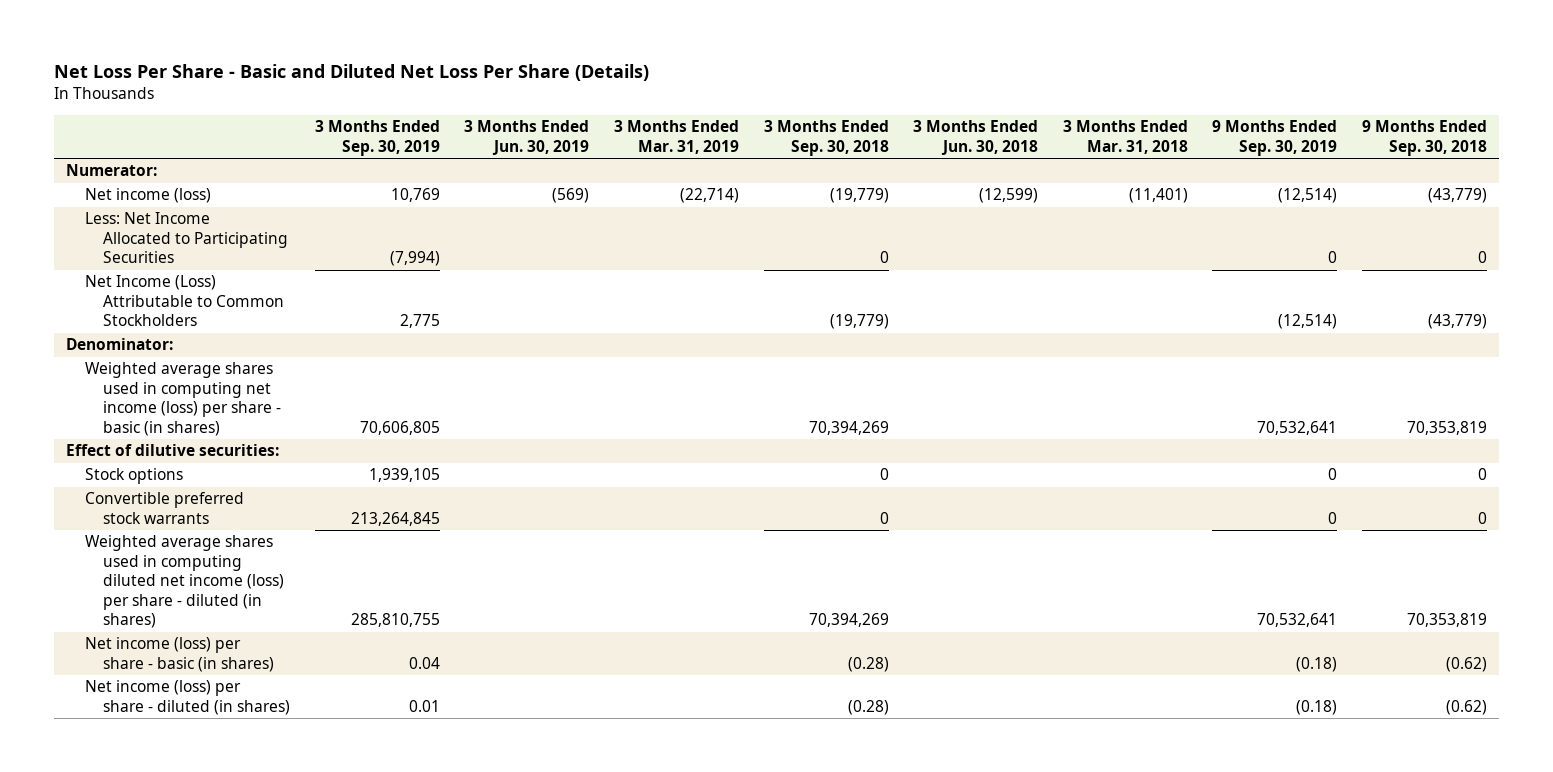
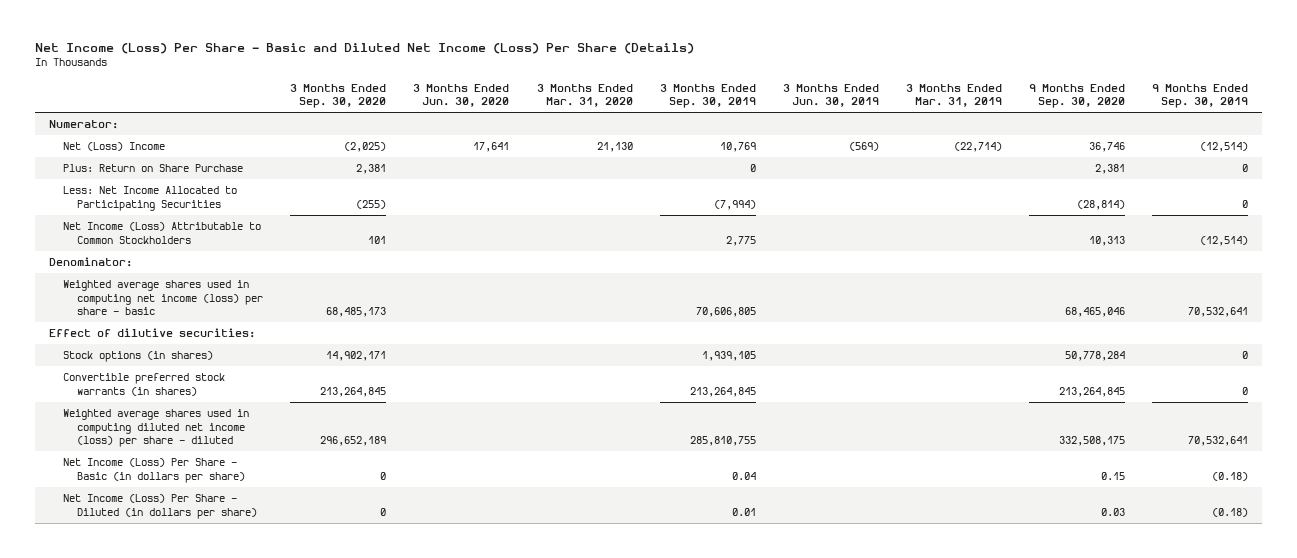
- Net Loss Per Share - Basic and Diluted Net Loss Per Share (Details)
+ Net Income (Loss) Per Share - Basic and Diluted Net Income (Loss) Per Share (Details)
- | 3 Months Ended Sep. 30, 2019 | 3 Months Ended Jun. 30, 2019 | 3 Months Ended Mar. 31, 2019 | 3 Months Ended Sep. 30, 2018 | 3 Months Ended Jun. 30, 2018 | 3 Months Ended Mar. 31, 2018 | 9 Months Ended Sep. 30, 2019 | 9 Months Ended Sep. 30, 2018
+ | 3 Months Ended Sep. 30, 2020 | 3 Months Ended Jun. 30, 2020 | 3 Months Ended Mar. 31, 2020 | 3 Months Ended Sep. 30, 2019 | 3 Months Ended Jun. 30, 2019 | 3 Months Ended Mar. 31, 2019 | 9 Months Ended Sep. 30, 2020 | 9 Months Ended Sep. 30, 2019
- Net income (loss) | 10,769 | (569) | (22,714) | (19,779) | (12,599) | (11,401) | (12,514) | (43,779)
+ Net (Loss) Income | (2,025) | 17,641 | 21,130 | 10,769 | (569) | (22,714) | 36,746 | (12,514)
+ Plus: Return on Share Purchase | 2,381 | | | 0 | | | 2,381 | 0
- Weighted average shares used in computing net income (loss) per share - basic (in shares) | 70,606,805 | | | 70,394,269 | | | 70,532,641 | 70,353,819
+ Weighted average shares used in computing net income (loss) per share - basic | 68,485,173 | | | 70,606,805 | | | 68,465,046 | 70,532,641
- Stock options | 1,939,105 | | | 0 | | | 0 | 0
- Convertible preferred stock warrants | 213,264,845 | | | 0 | | | 0 | 0
- Weighted average shares used in computing diluted net income (loss) per share - diluted (in shares) | 285,810,755 | | | 70,394,269 | | | 70,532,641 | 70,353,819
- Net income (loss) per share - basic (in shares) | 0.04 | | | (0.28) | | | (0.18) | (0.62)
- Net income (loss) per share - diluted (in shares) | 0.01 | | | (0.28) | | | (0.18) | (0.62)
+ Stock options (in shares) | 14,902,171 | | | 1,939,105 | | | 50,778,284 | 0
+ Convertible preferred stock warrants (in shares) | 213,264,845 | | | 213,264,845 | | | 213,264,845 | 0
+ Weighted average shares used in computing diluted net income (loss) per share - diluted | 296,652,189 | | | 285,810,755 | | | 332,508,175 | 70,532,641
+ Net Income (Loss) Per Share - Basic (in dollars per share) | 0 | | | 0.04 | | | 0.15 | (0.18)
+ Net Income (Loss) Per Share - Diluted (in dollars per share) | 0 | | | 0.01 | | | 0.03 | (0.18)

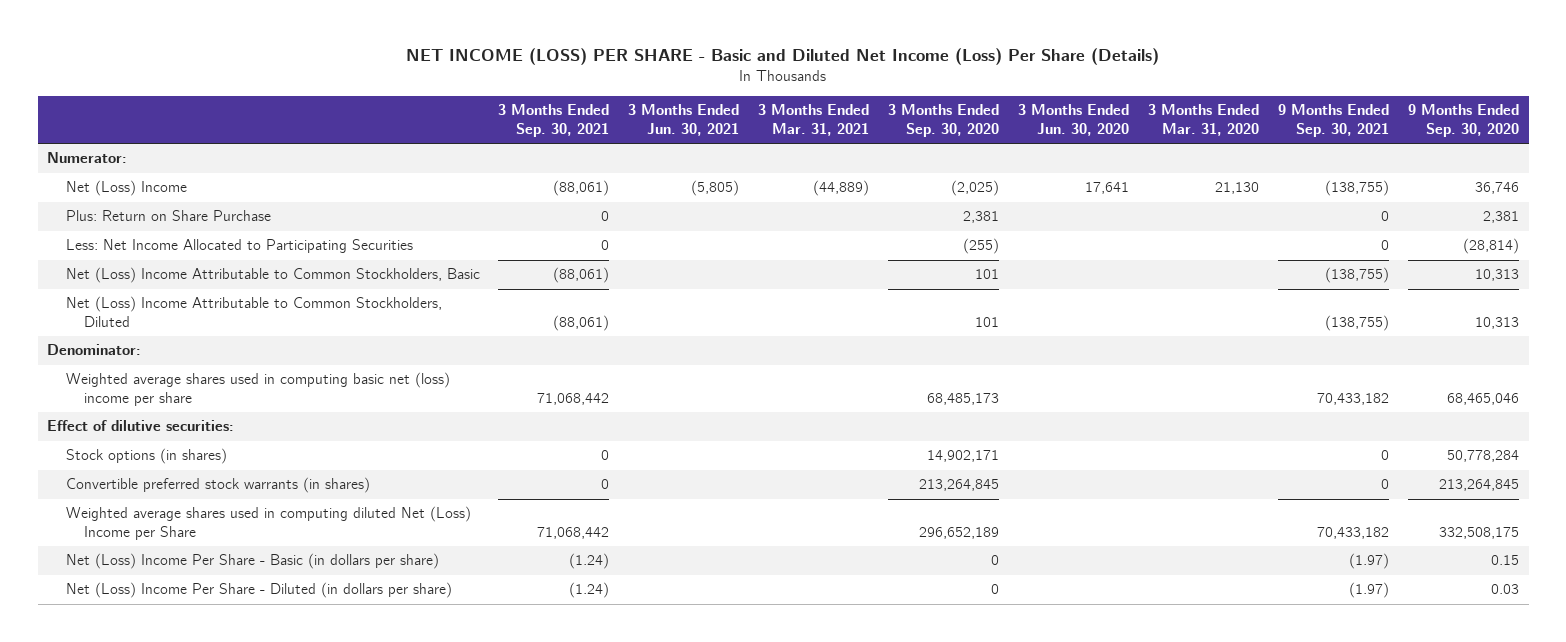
- Net Income (Loss) Per Share - Basic and Diluted Net Income (Loss) Per Share (Details)
+ NET INCOME (LOSS) PER SHARE - Basic and Diluted Net Income (Loss) Per Share (Details)
- | 3 Months Ended Sep. 30, 2020 | 3 Months Ended Jun. 30, 2020 | 3 Months Ended Mar. 31, 2020 | 3 Months Ended Sep. 30, 2019 | 3 Months Ended Jun. 30, 2019 | 3 Months Ended Mar. 31, 2019 | 9 Months Ended Sep. 30, 2020 | 9 Months Ended Sep. 30, 2019
+ | 3 Months Ended Sep. 30, 2021 | 3 Months Ended Jun. 30, 2021 | 3 Months Ended Mar. 31, 2021 | 3 Months Ended Sep. 30, 2020 | 3 Months Ended Jun. 30, 2020 | 3 Months Ended Mar. 31, 2020 | 9 Months Ended Sep. 30, 2021 | 9 Months Ended Sep. 30, 2020
- Net Income (Loss) Attributable to Common Stockholders | 101 | | | 2,775 | | | 10,313 | (12,514)
+ Net (Loss) Income Attributable to Common Stockholders, Basic | (88,061) | | | 101 | | | (138,755) | 10,313
+ Net (Loss) Income Attributable to Common Stockholders, Diluted | (88,061) | | | 101 | | | (138,755) | 10,313
- Weighted average shares used in computing net income (loss) per share - basic | 68,485,173 | | | 70,606,805 | | | 68,465,046 | 70,532,641
+ Weighted average shares used in computing basic net (loss) income per share | 71,068,442 | | | 68,485,173 | | | 70,433,182 | 68,465,046
- Weighted average shares used in computing diluted net income (loss) per share - diluted | 296,652,189 | | | 285,810,755 | | | 332,508,175 | 70,532,641
- Net Income (Loss) Per Share - Basic (in dollars per share) | 0 | | | 0.04 | | | 0.15 | (0.18)
- Net Income (Loss) Per Share - Diluted (in dollars per share) | 0 | | | 0.01 | | | 0.03 | (0.18)
+ Weighted average shares used in computing diluted Net (Loss) Income per Share | 71,068,442 | | | 296,652,189 | | | 70,433,182 | 332,508,175
+ Net (Loss) Income Per Share - Basic (in dollars per share) | (1.24) | | | 0 | | | (1.97) | 0.15
+ Net (Loss) Income Per Share - Diluted (in dollars per share) | (1.24) | | | 0 | | | (1.97) | 0.03

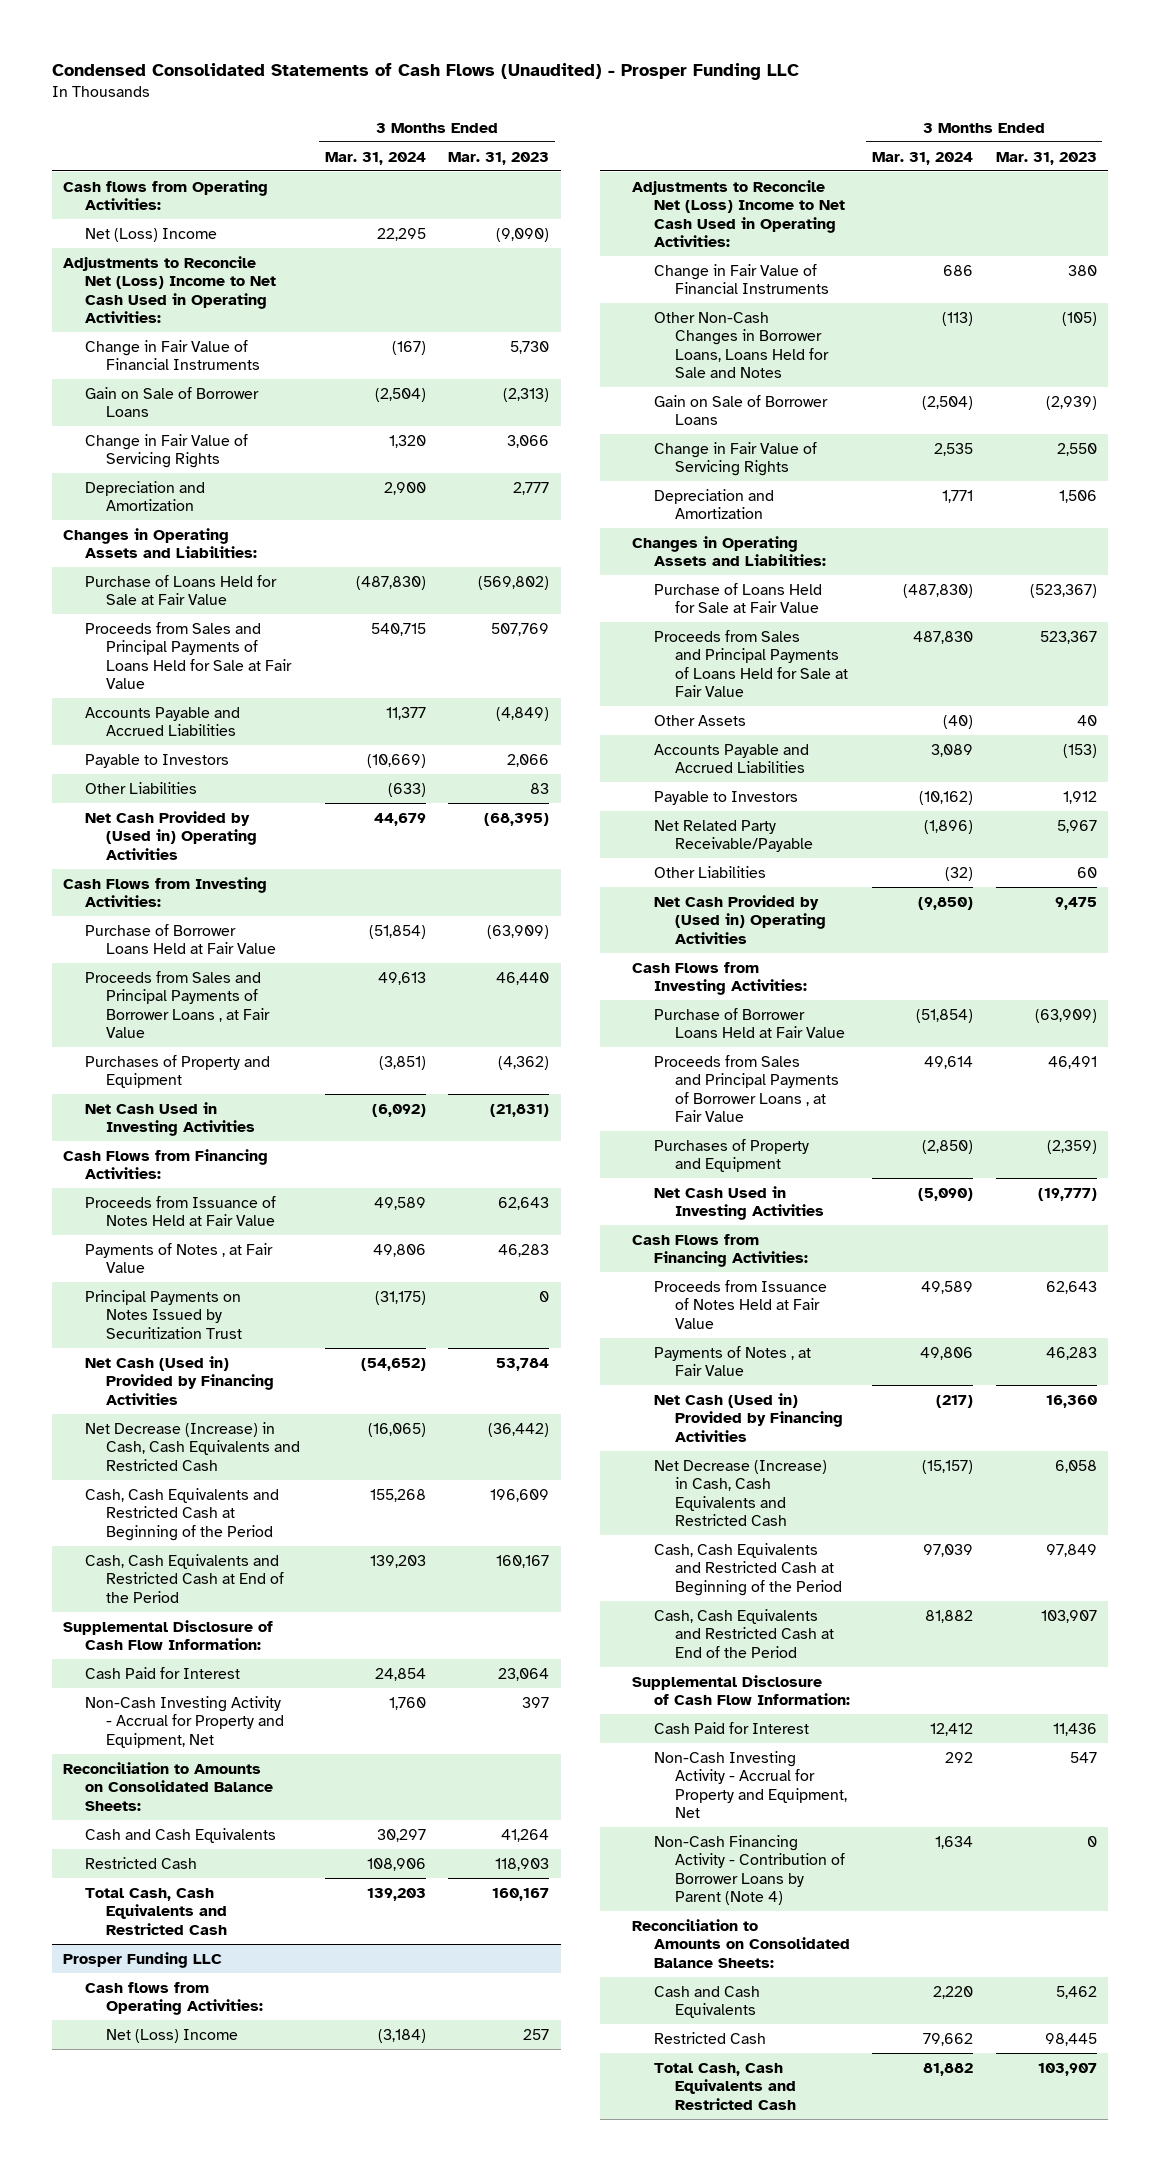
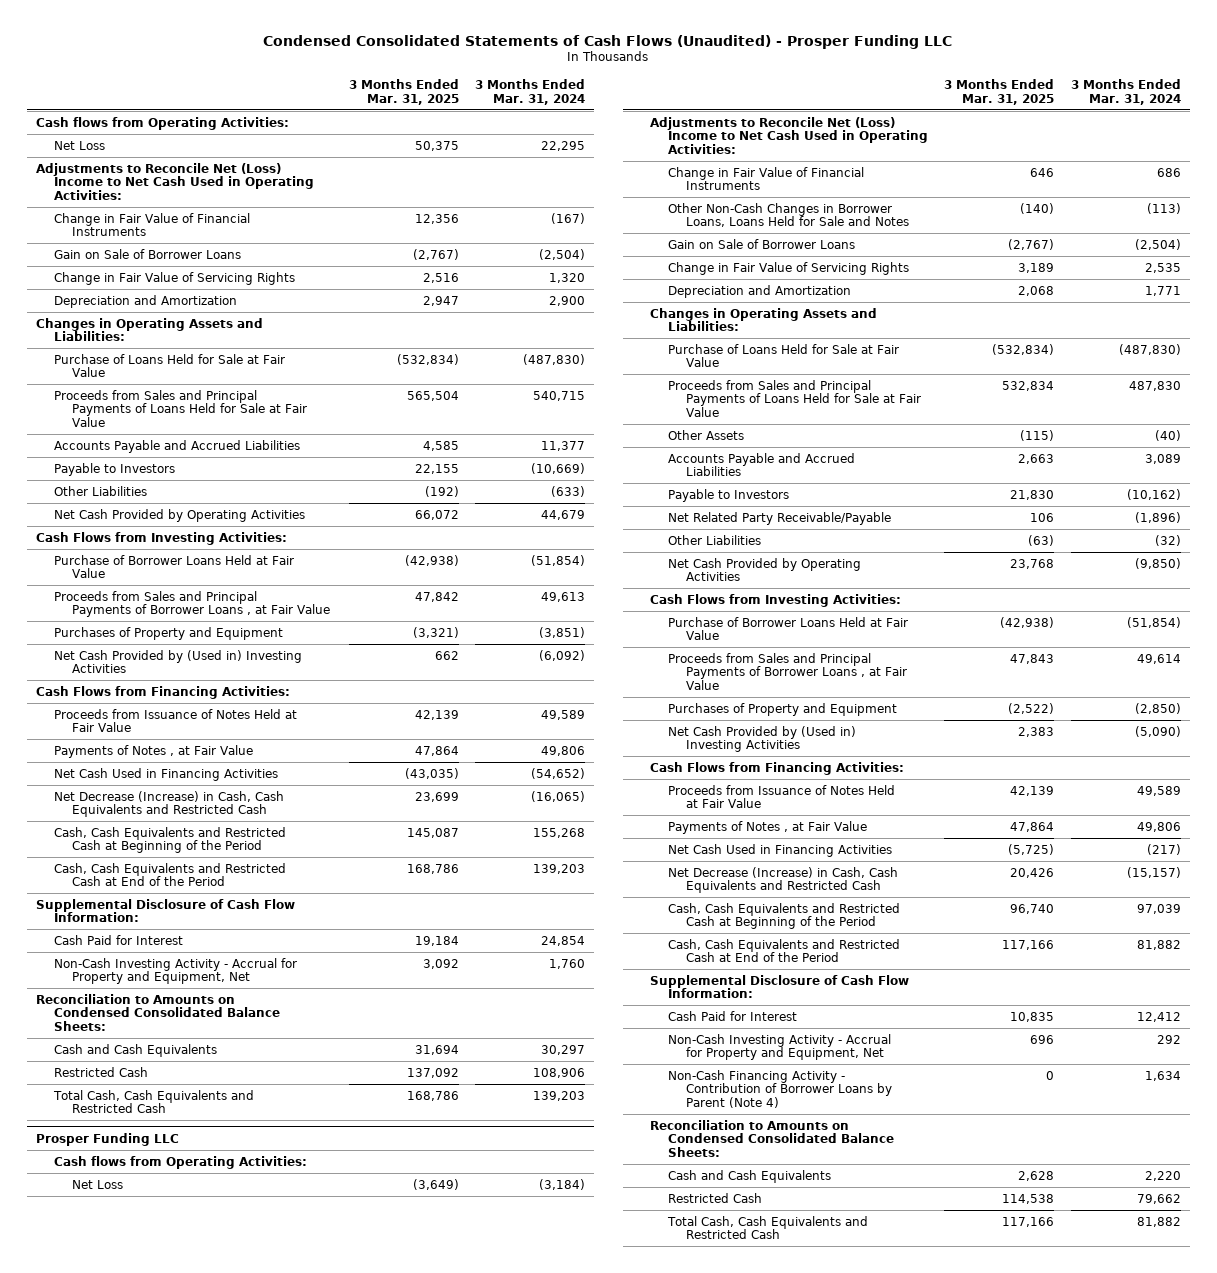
- | 3 Months Ended Mar. 31, 2024 | 3 Months Ended Mar. 31, 2023
+ | 3 Months Ended Mar. 31, 2025 | 3 Months Ended Mar. 31, 2024
- Net (Loss) Income | 22,295 | (9,090)
+ Net Loss | 50,375 | 22,295
- Net Cash Provided by (Used in) Operating Activities | 44,679 | (68,395)
+ Net Cash Provided by Operating Activities | 66,072 | 44,679
- Net Cash Used in Investing Activities | (6,092) | (21,831)
+ Net Cash Provided by (Used in) Investing Activities | 662 | (6,092)
- Principal Payments on Notes Issued by Securitization Trust | (31,175) | 0
- Net Cash (Used in) Provided by Financing Activities | (54,652) | 53,784
+ Net Cash Used in Financing Activities | (43,035) | (54,652)
- Reconciliation to Amounts on Consolidated Balance Sheets:
+ Reconciliation to Amounts on Condensed Consolidated Balance Sheets:
@ Prosper Funding LLC
- Net (Loss) Income | (3,184) | 257
+ Net Loss | (3,649) | (3,184)
- Net Cash Provided by (Used in) Operating Activities | (9,850) | 9,475
+ Net Cash Provided by Operating Activities | 23,768 | (9,850)
- Net Cash Used in Investing Activities | (5,090) | (19,777)
+ Net Cash Provided by (Used in) Investing Activities | 2,383 | (5,090)
- Net Cash (Used in) Provided by Financing Activities | (217) | 16,360
+ Net Cash Used in Financing Activities | (5,725) | (217)
- Reconciliation to Amounts on Consolidated Balance Sheets:
+ Reconciliation to Amounts on Condensed Consolidated Balance Sheets:

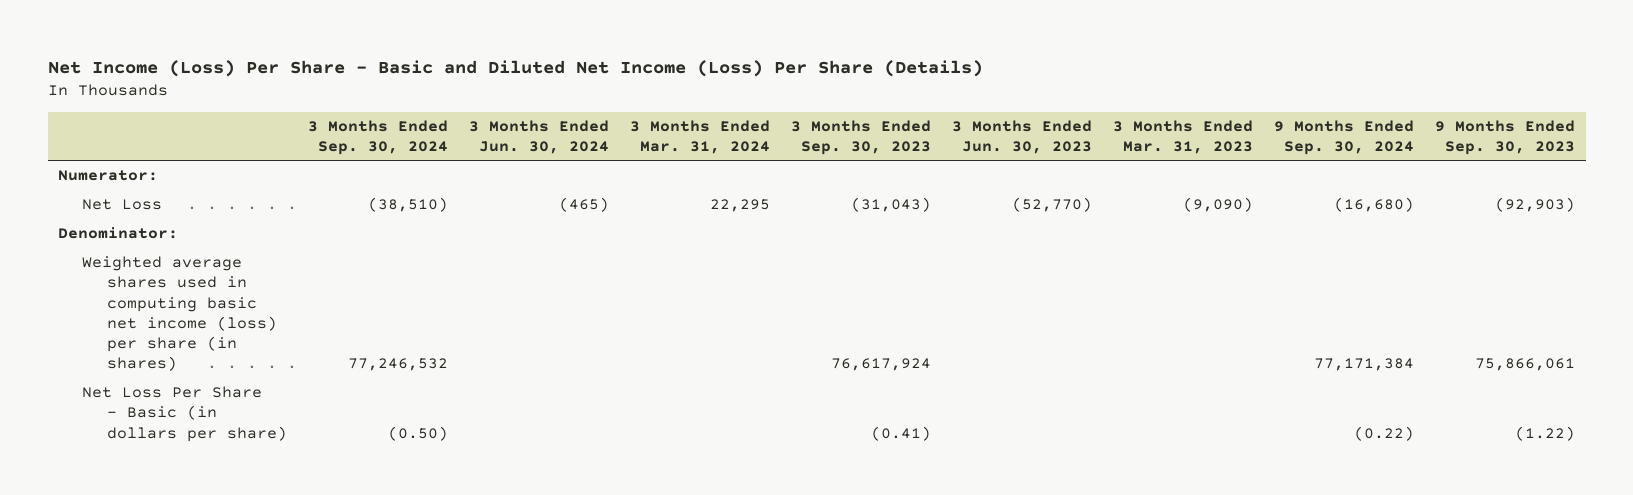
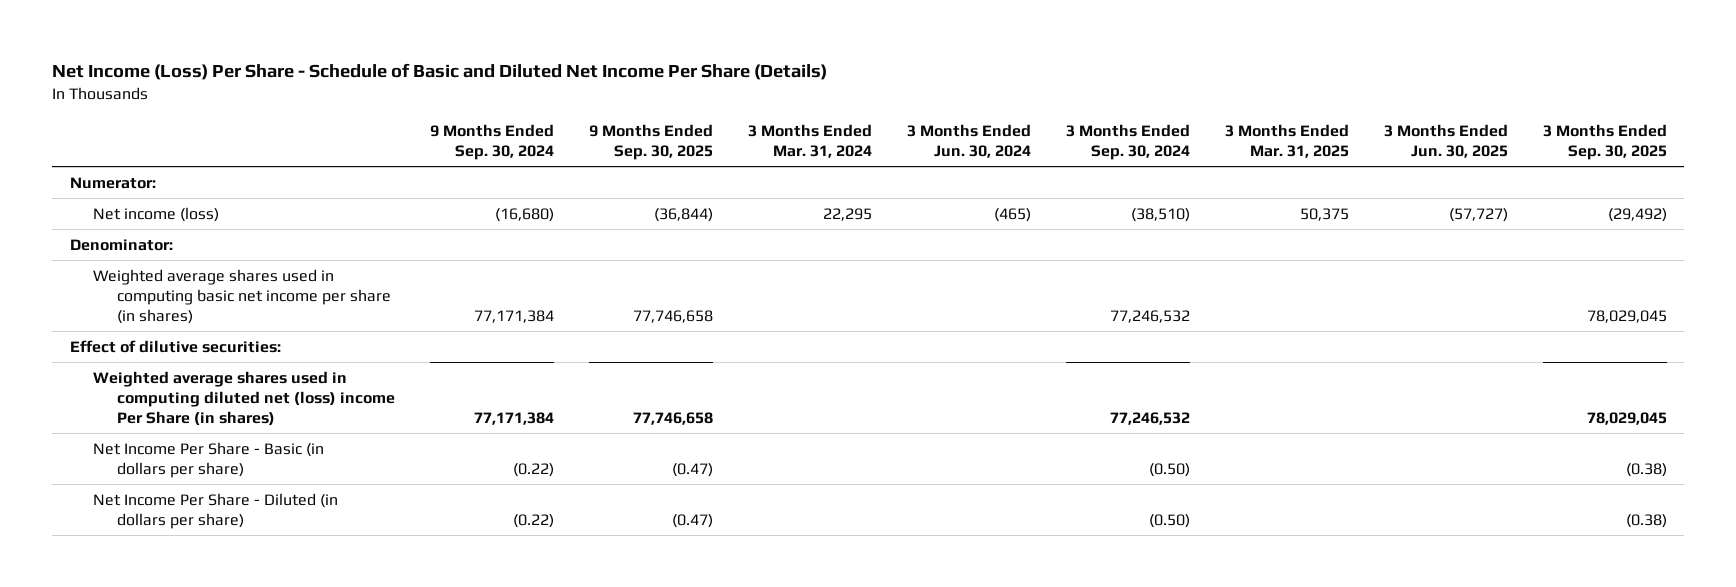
- Net Income (Loss) Per Share - Basic and Diluted Net Income (Loss) Per Share (Details)
+ Net Income (Loss) Per Share - Schedule of Basic and Diluted Net Income Per Share (Details)
- | 3 Months Ended Sep. 30, 2024 | 3 Months Ended Jun. 30, 2024 | 3 Months Ended Mar. 31, 2024 | 3 Months Ended Sep. 30, 2023 | 3 Months Ended Jun. 30, 2023 | 3 Months Ended Mar. 31, 2023 | 9 Months Ended Sep. 30, 2024 | 9 Months Ended Sep. 30, 2023
+ | 9 Months Ended Sep. 30, 2024 | 9 Months Ended Sep. 30, 2025 | 3 Months Ended Mar. 31, 2024 | 3 Months Ended Jun. 30, 2024 | 3 Months Ended Sep. 30, 2024 | 3 Months Ended Mar. 31, 2025 | 3 Months Ended Jun. 30, 2025 | 3 Months Ended Sep. 30, 2025
- Net Loss | (38,510) | (465) | 22,295 | (31,043) | (52,770) | (9,090) | (16,680) | (92,903)
+ Net income (loss) | (16,680) | (36,844) | 22,295 | (465) | (38,510) | 50,375 | (57,727) | (29,492)
- Weighted average shares used in computing basic net income (loss) per share (in shares) | 77,246,532 | | | 76,617,924 | | | 77,171,384 | 75,866,061
- Net Loss Per Share - Basic (in dollars per share) | (0.50) | | | (0.41) | | | (0.22) | (1.22)
+ Weighted average shares used in computing basic net income per share (in shares) | 77,171,384 | 77,746,658 | | | 77,246,532 | | | 78,029,045
+ Effect of dilutive securities:
+ Weighted average shares used in computing diluted net (loss) income Per Share (in shares) | 77,171,384 | 77,746,658 | | | 77,246,532 | | | 78,029,045
+ Net Income Per Share - Basic (in dollars per share) | (0.22) | (0.47) | | | (0.50) | | | (0.38)
+ Net Income Per Share - Diluted (in dollars per share) | (0.22) | (0.47) | | | (0.50) | | | (0.38)

